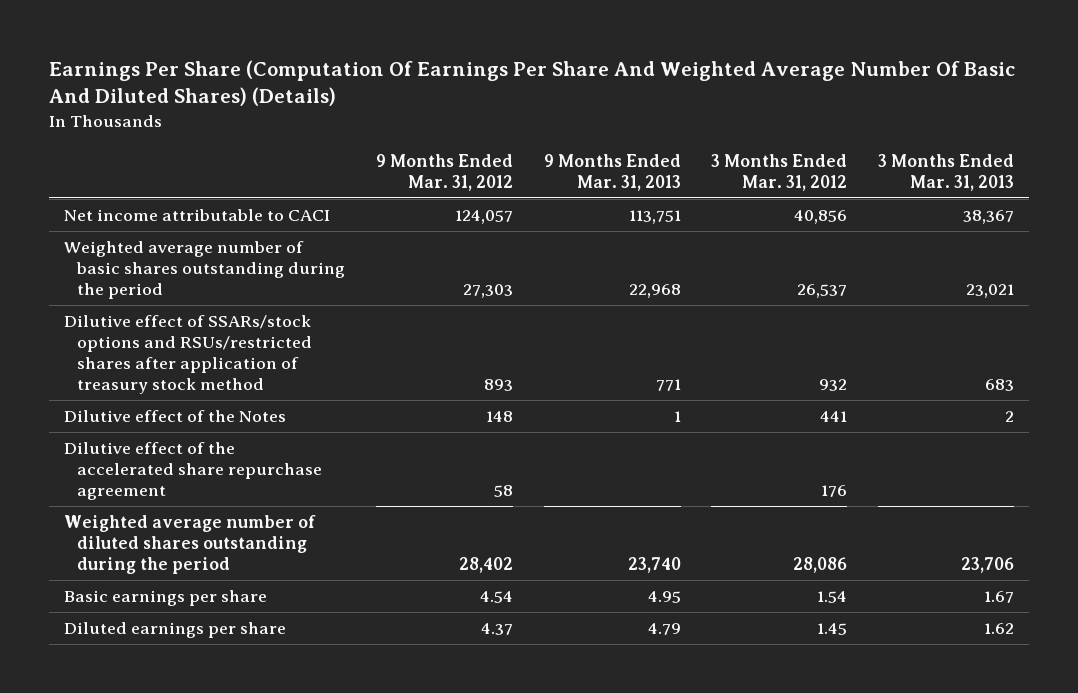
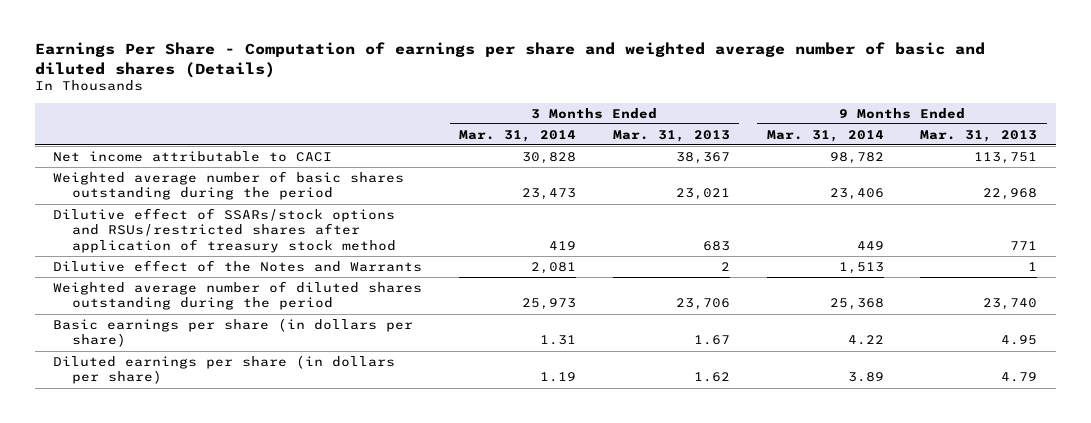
- Earnings Per Share (Computation Of Earnings Per Share And Weighted Average Number Of Basic And Diluted Shares) (Details)
+ Earnings Per Share - Computation of earnings per share and weighted average number of basic and diluted shares (Details)
- | 9 Months Ended Mar. 31, 2012 | 9 Months Ended Mar. 31, 2013 | 3 Months Ended Mar. 31, 2012 | 3 Months Ended Mar. 31, 2013
+ | 3 Months Ended Mar. 31, 2014 | 3 Months Ended Mar. 31, 2013 | 9 Months Ended Mar. 31, 2014 | 9 Months Ended Mar. 31, 2013
- Dilutive effect of the Notes | 148 | 1 | 441 | 2
- Dilutive effect of the accelerated share repurchase agreement | 58 | | 176 |
+ Dilutive effect of the Notes and Warrants | 2,081 | 2 | 1,513 | 1
- Basic earnings per share | 4.54 | 4.95 | 1.54 | 1.67
- Diluted earnings per share | 4.37 | 4.79 | 1.45 | 1.62
+ Basic earnings per share (in dollars per share) | 1.31 | 1.67 | 4.22 | 4.95
+ Diluted earnings per share (in dollars per share) | 1.19 | 1.62 | 3.89 | 4.79

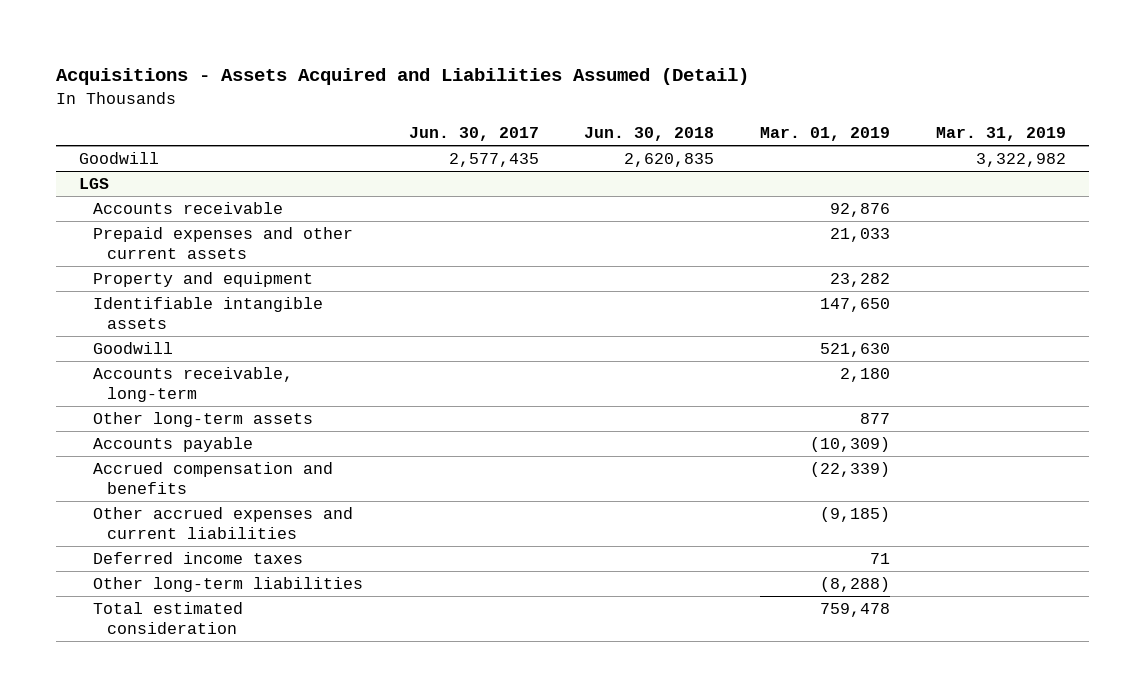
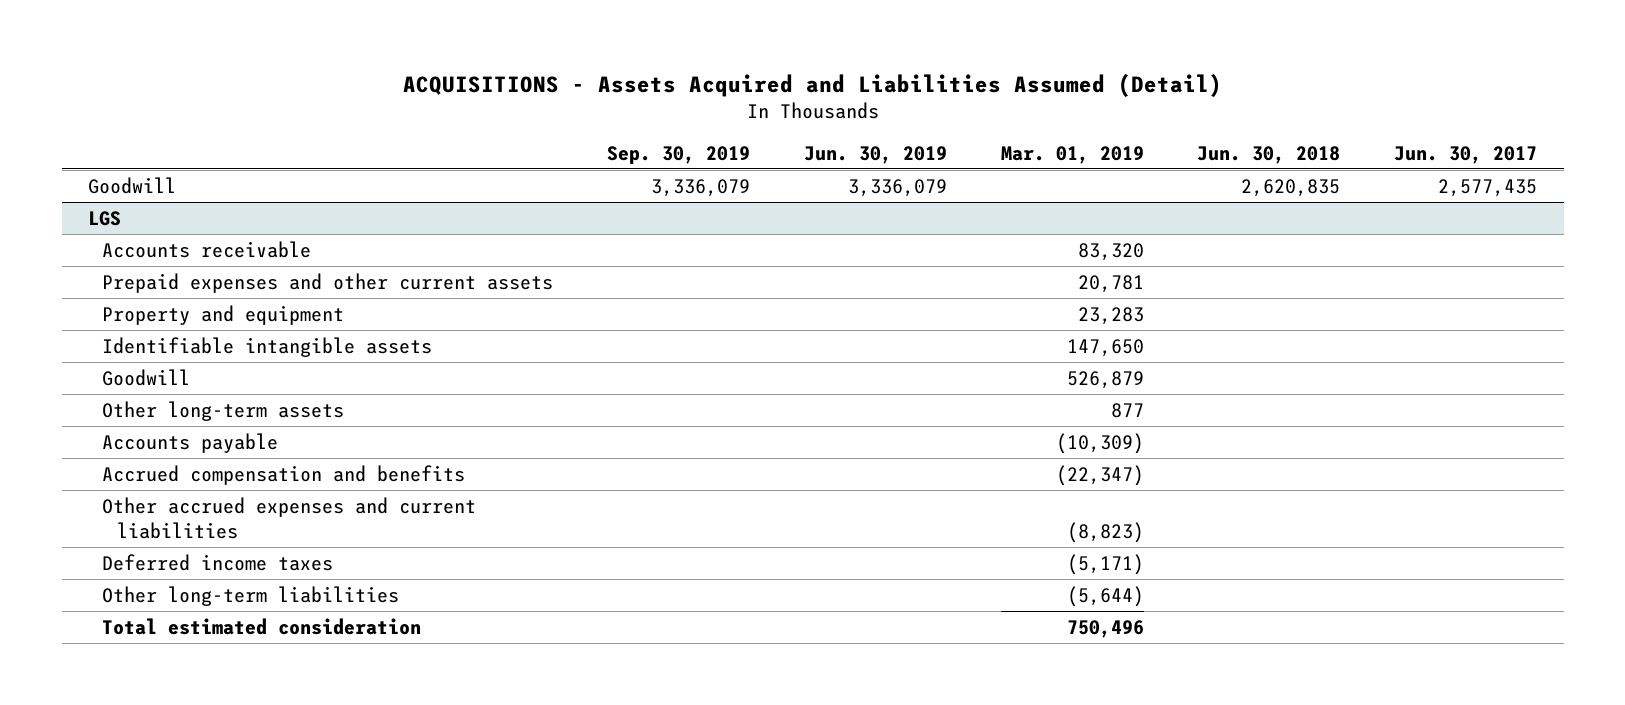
- Acquisitions - Assets Acquired and Liabilities Assumed (Detail)
+ ACQUISITIONS - Assets Acquired and Liabilities Assumed (Detail)
- | Jun. 30, 2017 | Jun. 30, 2018 | Mar. 01, 2019 | Mar. 31, 2019
+ | Sep. 30, 2019 | Jun. 30, 2019 | Mar. 01, 2019 | Jun. 30, 2018 | Jun. 30, 2017
@ LGS
- Accounts receivable | | | 92,876 |
- Prepaid expenses and other current assets | | | 21,033 |
- Property and equipment | | | 23,282 |
+ Accounts receivable | | | 83,320 | |
+ Prepaid expenses and other current assets | | | 20,781 | |
+ Property and equipment | | | 23,283 | |
- Goodwill | | | 521,630 |
- Accounts receivable, long-term | | | 2,180 |
+ Goodwill | | | 526,879 | |
- Accrued compensation and benefits | | | (22,339) |
- Other accrued expenses and current liabilities | | | (9,185) |
- Deferred income taxes | | | 71 |
- Other long-term liabilities | | | (8,288) |
- Total estimated consideration | | | 759,478 |
+ Accrued compensation and benefits | | | (22,347) | |
+ Other accrued expenses and current liabilities | | | (8,823) | |
+ Deferred income taxes | | | (5,171) | |
+ Other long-term liabilities | | | (5,644) | |
+ Total estimated consideration | | | 750,496 | |

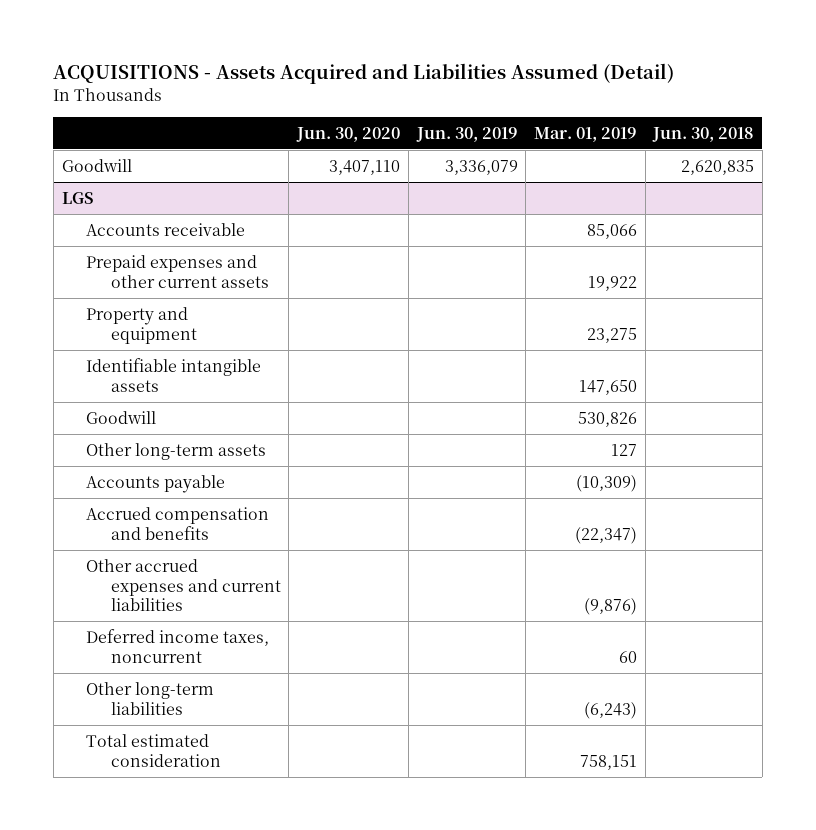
- | Sep. 30, 2019 | Jun. 30, 2019 | Mar. 01, 2019 | Jun. 30, 2018 | Jun. 30, 2017
+ | Jun. 30, 2020 | Jun. 30, 2019 | Mar. 01, 2019 | Jun. 30, 2018
@ LGS
- Accounts receivable | | | 83,320 | |
- Prepaid expenses and other current assets | | | 20,781 | |
- Property and equipment | | | 23,283 | |
+ Accounts receivable | | | 85,066 |
+ Prepaid expenses and other current assets | | | 19,922 |
+ Property and equipment | | | 23,275 |
- Goodwill | | | 526,879 | |
- Other long-term assets | | | 877 | |
+ Goodwill | | | 530,826 |
+ Other long-term assets | | | 127 |
- Other accrued expenses and current liabilities | | | (8,823) | |
- Deferred income taxes | | | (5,171) | |
- Other long-term liabilities | | | (5,644) | |
- Total estimated consideration | | | 750,496 | |
+ Other accrued expenses and current liabilities | | | (9,876) |
+ Deferred income taxes, noncurrent | | | 60 |
+ Other long-term liabilities | | | (6,243) |
+ Total estimated consideration | | | 758,151 |

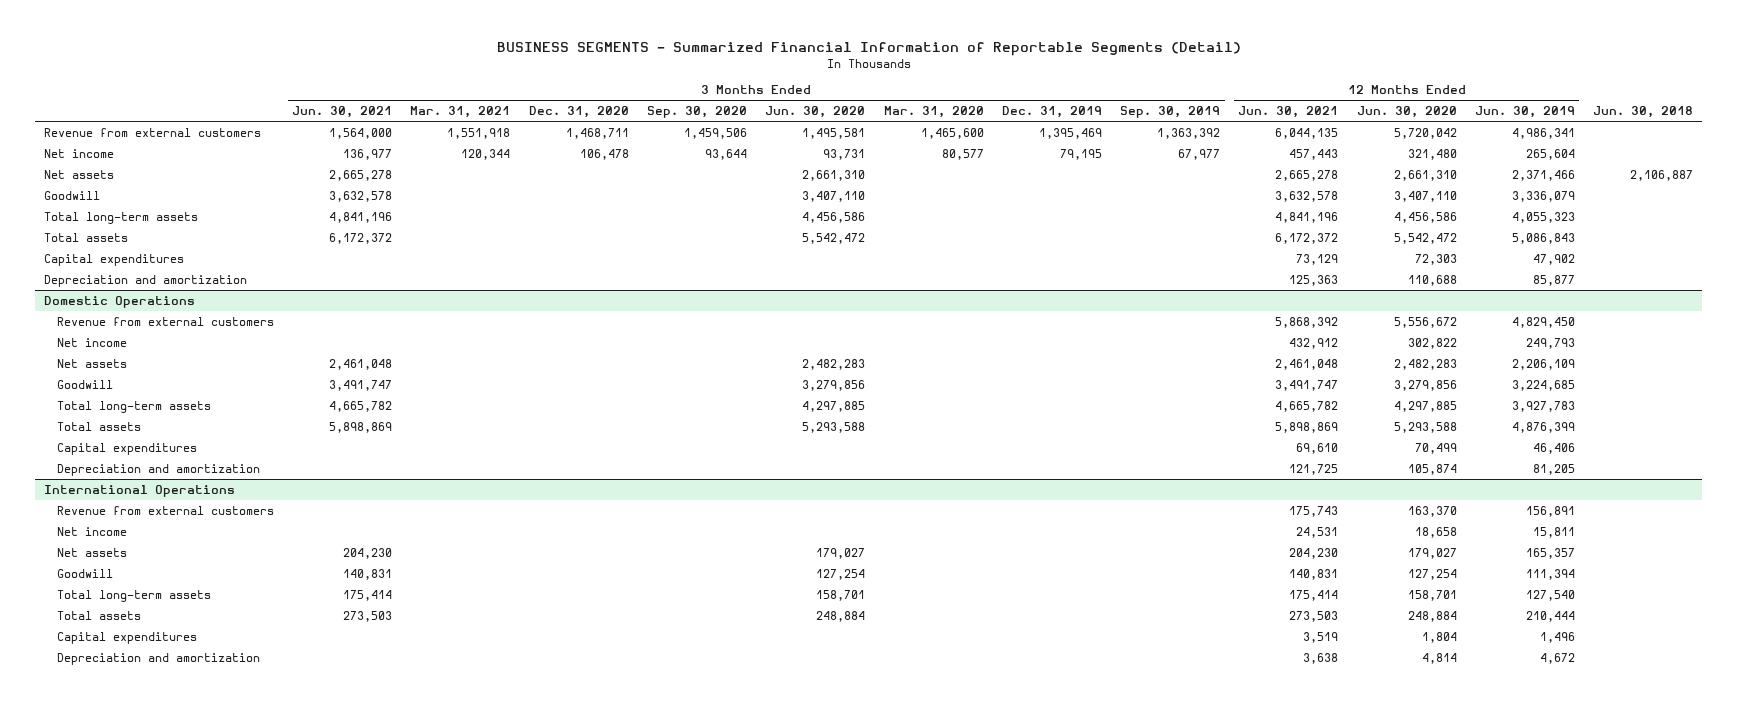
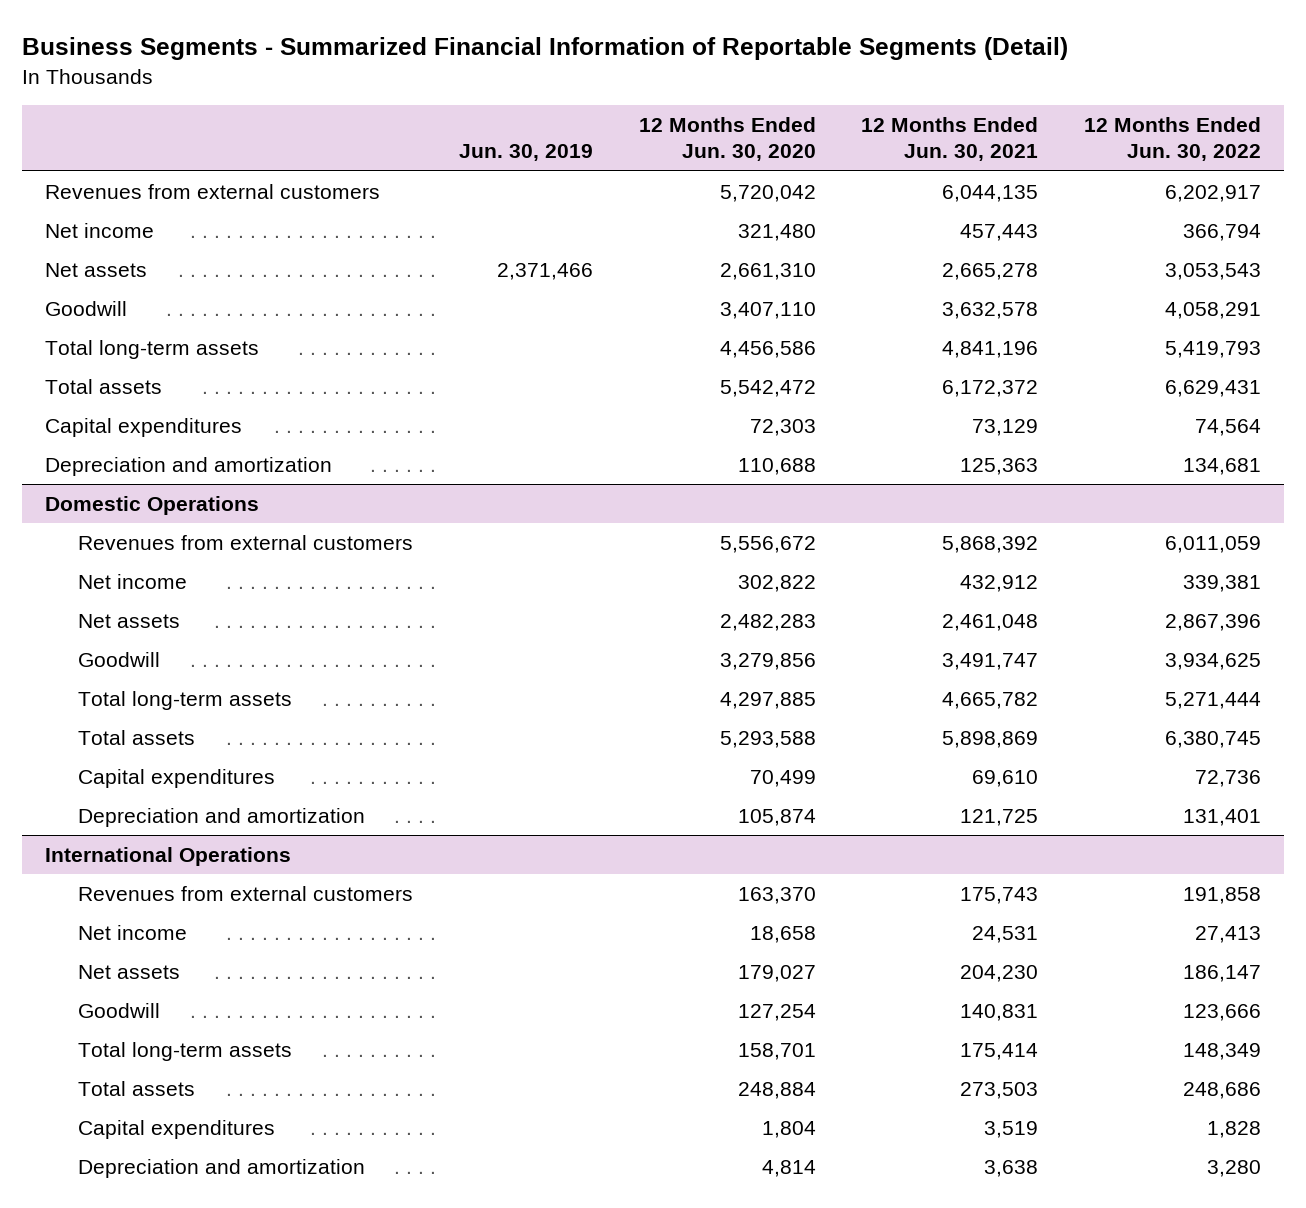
- BUSINESS SEGMENTS - Summarized Financial Information of Reportable Segments (Detail)
+ Business Segments - Summarized Financial Information of Reportable Segments (Detail)
- | 3 Months Ended Jun. 30, 2021 | 3 Months Ended Mar. 31, 2021 | 3 Months Ended Dec. 31, 2020 | 3 Months Ended Sep. 30, 2020 | 3 Months Ended Jun. 30, 2020 | 3 Months Ended Mar. 31, 2020 | 3 Months Ended Dec. 31, 2019 | 3 Months Ended Sep. 30, 2019 | 12 Months Ended Jun. 30, 2021 | 12 Months Ended Jun. 30, 2020 | 12 Months Ended Jun. 30, 2019 | Jun. 30, 2018
+ | Jun. 30, 2019 | 12 Months Ended Jun. 30, 2020 | 12 Months Ended Jun. 30, 2021 | 12 Months Ended Jun. 30, 2022
- Revenue from external customers | 1,564,000 | 1,551,918 | 1,468,711 | 1,459,506 | 1,495,581 | 1,465,600 | 1,395,469 | 1,363,392 | 6,044,135 | 5,720,042 | 4,986,341 |
+ Revenues from external customers | | 5,720,042 | 6,044,135 | 6,202,917
@ Domestic Operations
- Revenue from external customers | | | | | | | | | 5,868,392 | 5,556,672 | 4,829,450 |
+ Revenues from external customers | | 5,556,672 | 5,868,392 | 6,011,059
@ International Operations
- Revenue from external customers | | | | | | | | | 175,743 | 163,370 | 156,891 |
+ Revenues from external customers | | 163,370 | 175,743 | 191,858

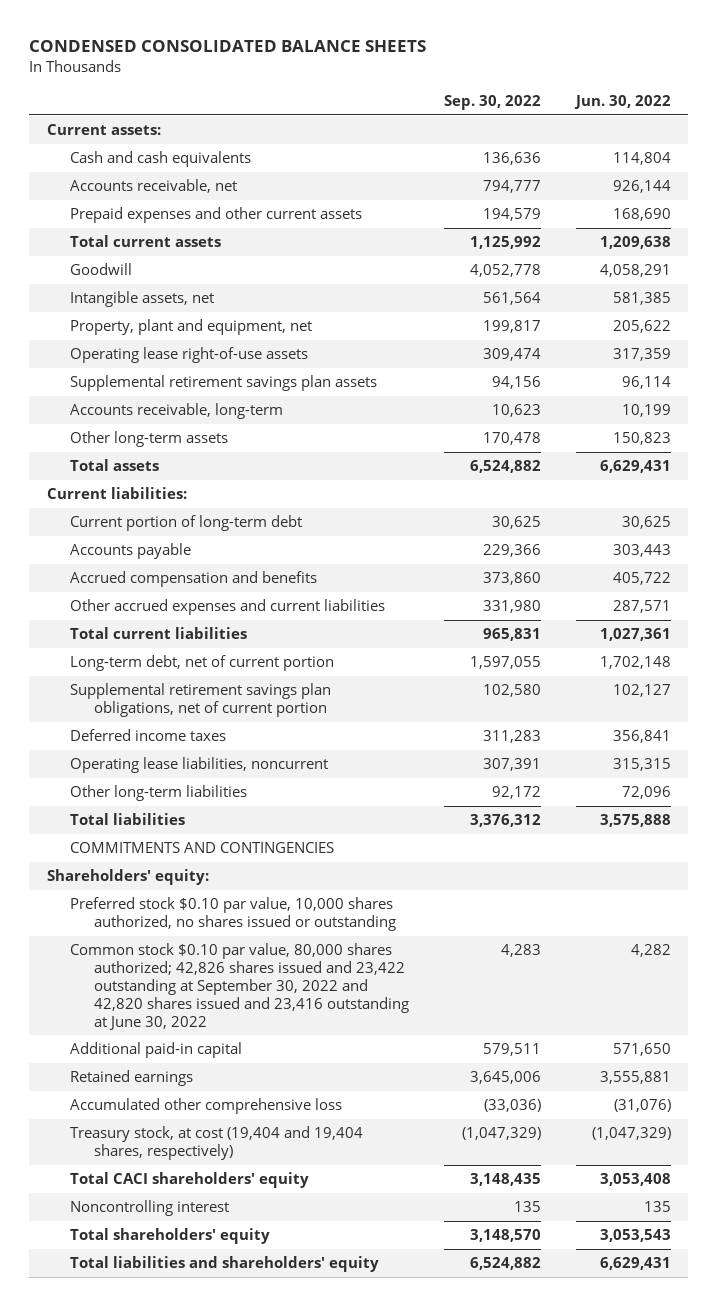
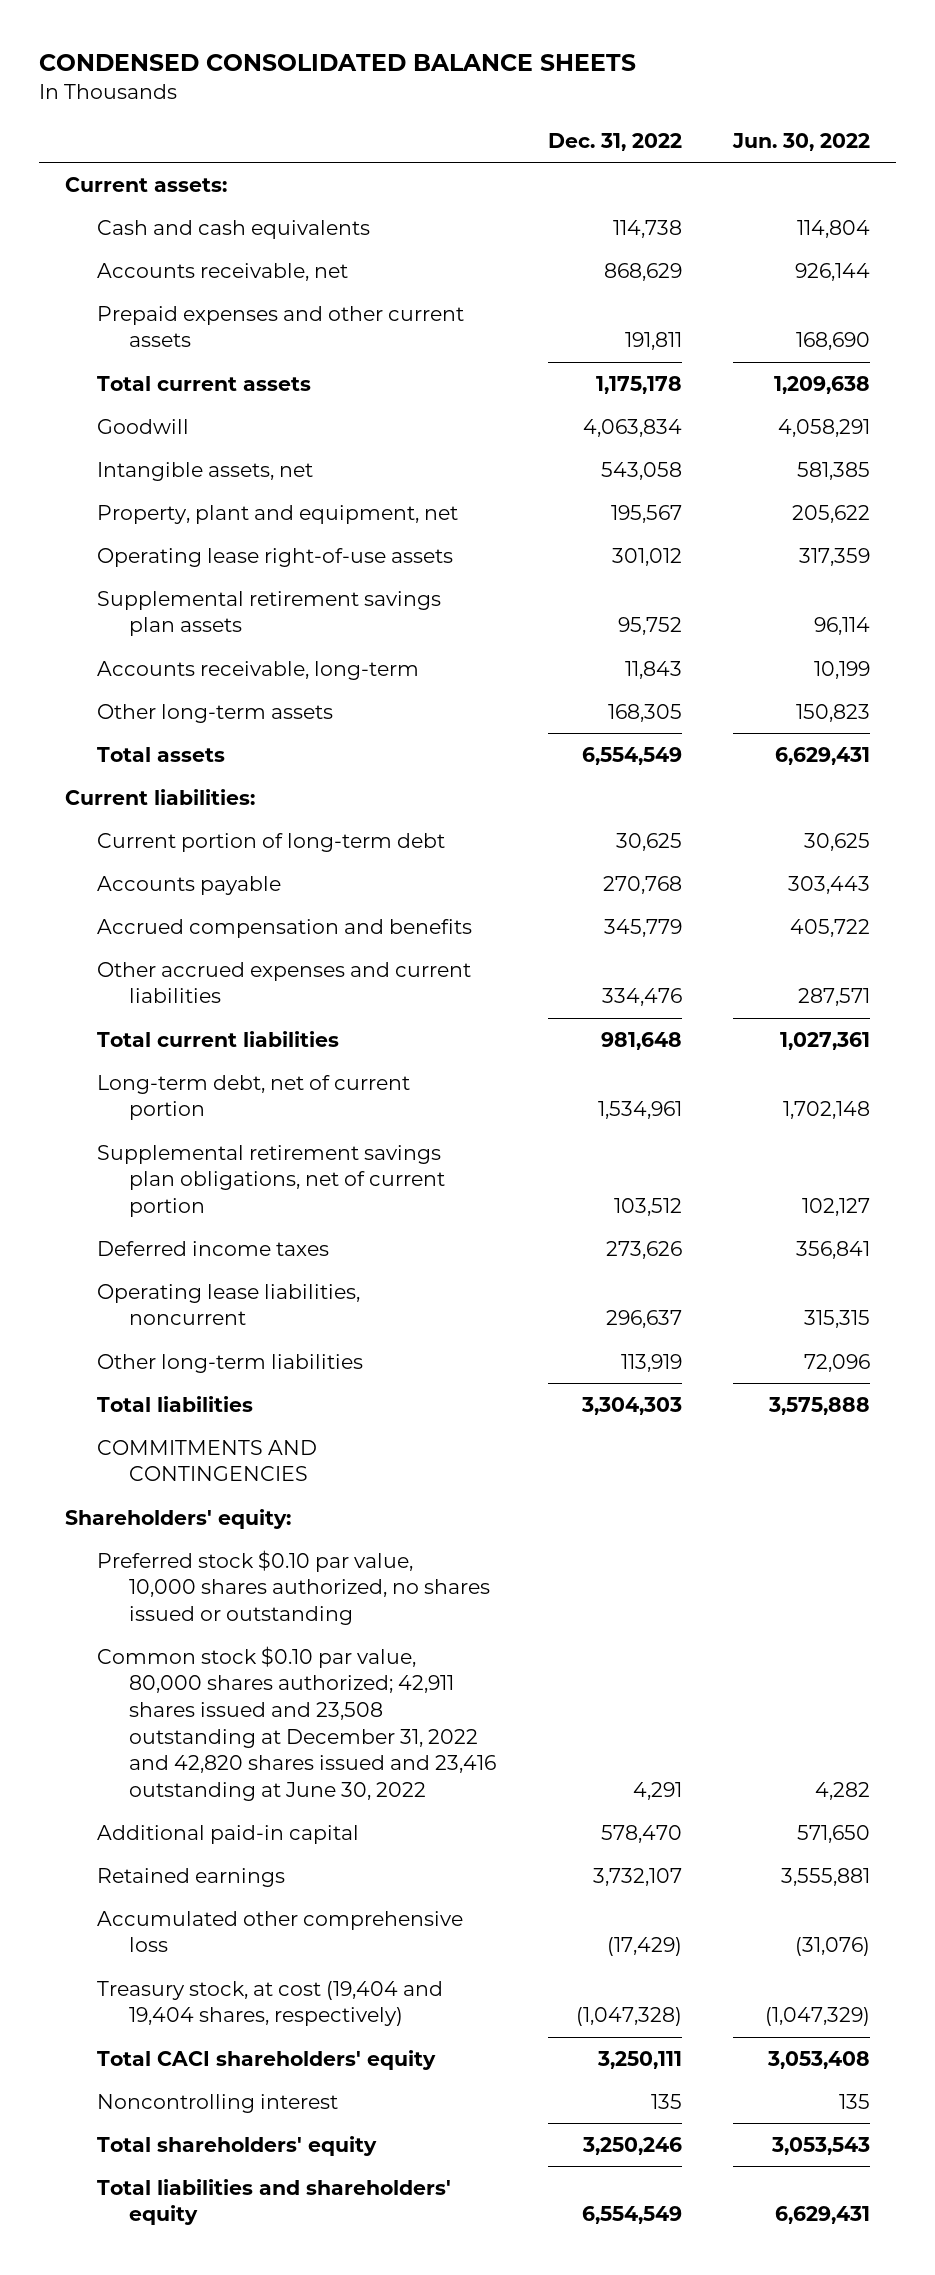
- | Sep. 30, 2022 | Jun. 30, 2022
+ | Dec. 31, 2022 | Jun. 30, 2022
- Common stock $0.10 par value, 80,000 shares authorized; 42,826 shares issued and 23,422 outstanding at September 30, 2022 and 42,820 shares issued and 23,416 outstanding at June 30, 2022 | 4,283 | 4,282
+ Common stock $0.10 par value, 80,000 shares authorized; 42,911 shares issued and 23,508 outstanding at December 31, 2022 and 42,820 shares issued and 23,416 outstanding at June 30, 2022 | 4,291 | 4,282

